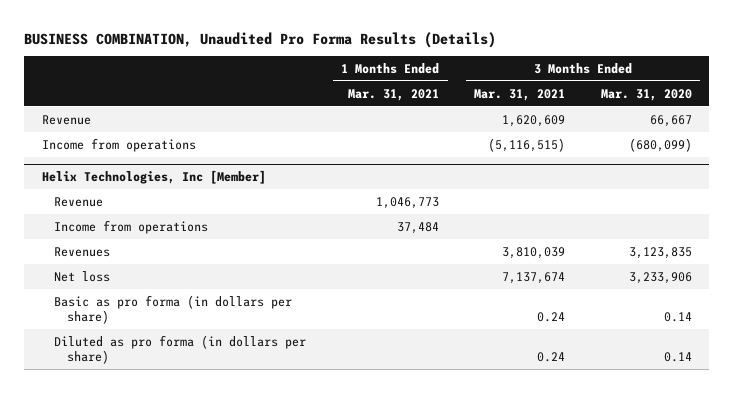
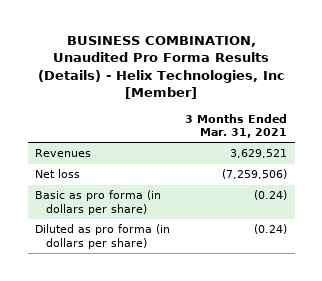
- BUSINESS COMBINATION, Unaudited Pro Forma Results (Details)
+ BUSINESS COMBINATION, Unaudited Pro Forma Results (Details) - Helix Technologies, Inc [Member]
- | 1 Months Ended Mar. 31, 2021 | 3 Months Ended Mar. 31, 2021 | 3 Months Ended Mar. 31, 2020
+ | 3 Months Ended Mar. 31, 2021
- Revenue | | 1,620,609 | 66,667
- Income from operations | | (5,116,515) | (680,099)
- Helix Technologies, Inc [Member]
- Revenue | 1,046,773 | |
- Income from operations | 37,484 | |
- Revenues | | 3,810,039 | 3,123,835
- Net loss | | 7,137,674 | 3,233,906
- Basic as pro forma (in dollars per share) | | 0.24 | 0.14
- Diluted as pro forma (in dollars per share) | | 0.24 | 0.14
+ Revenues | 3,629,521
+ Net loss | (7,259,506)
+ Basic as pro forma (in dollars per share) | (0.24)
+ Diluted as pro forma (in dollars per share) | (0.24)

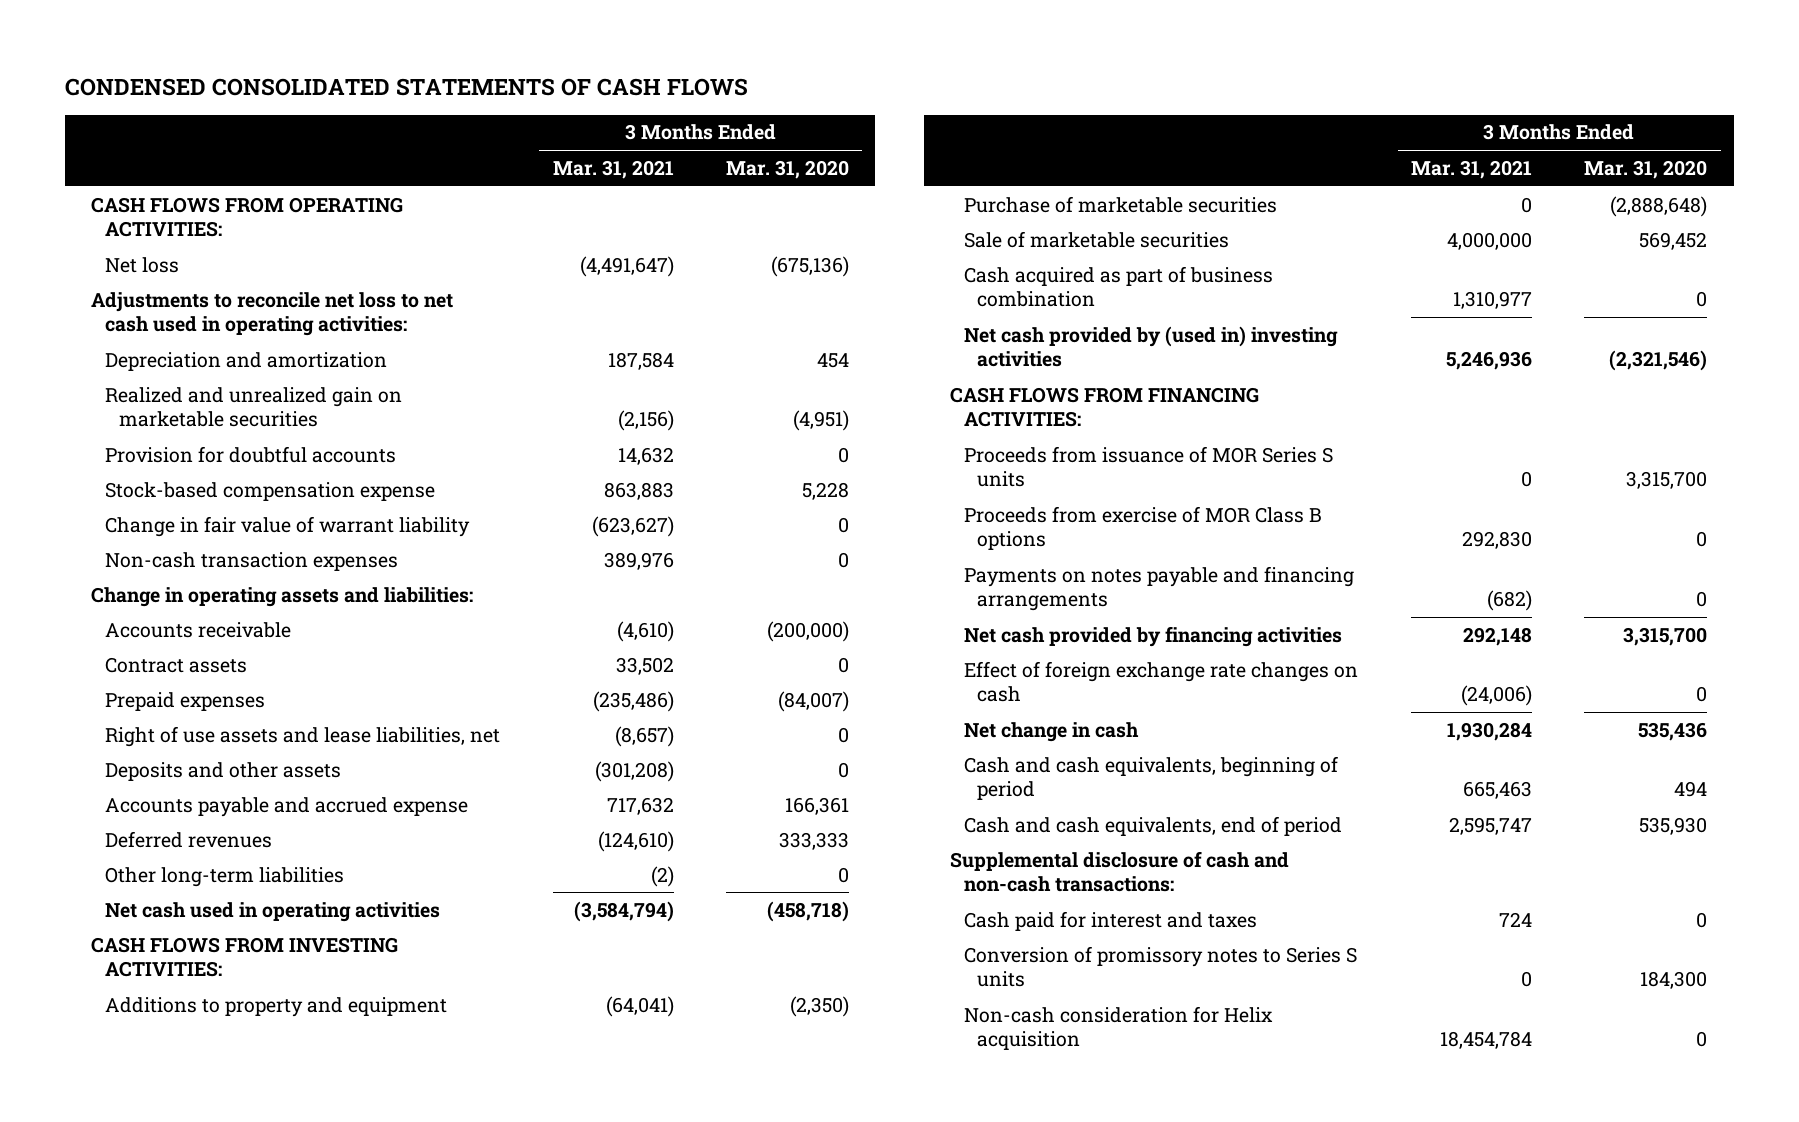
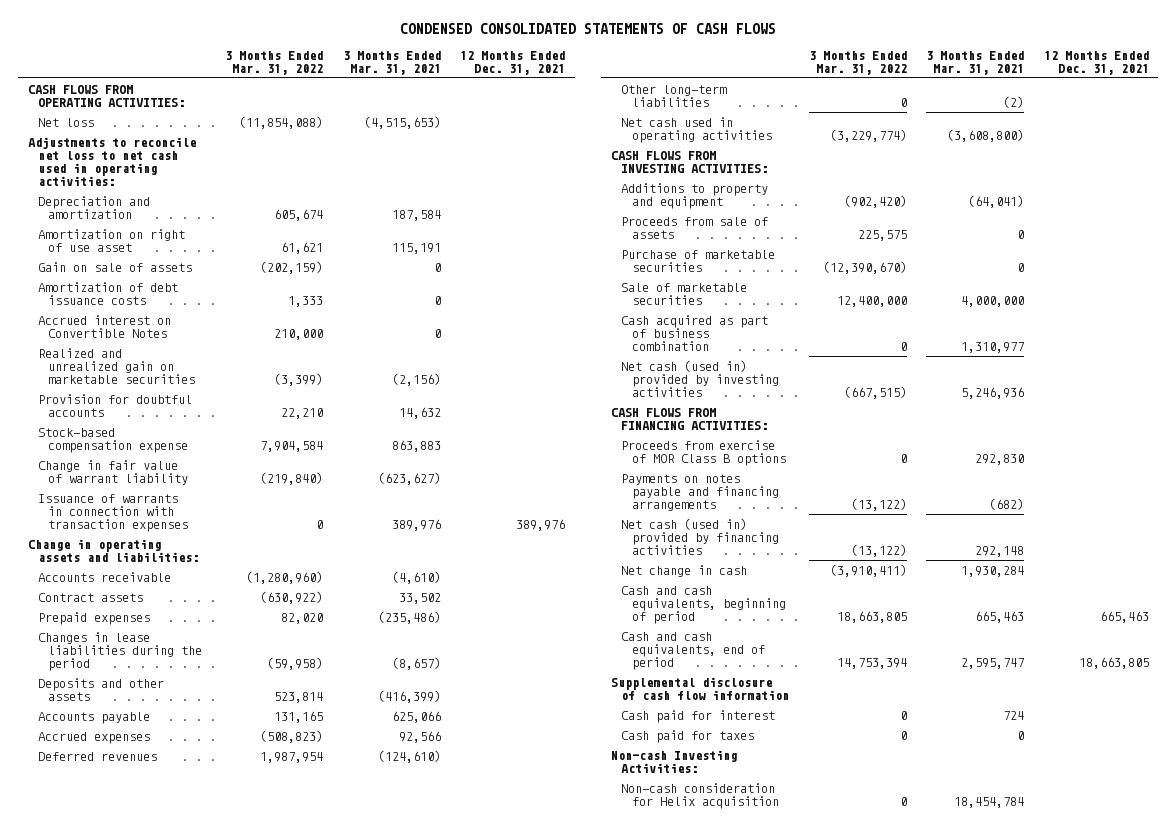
- | 3 Months Ended Mar. 31, 2021 | 3 Months Ended Mar. 31, 2020
+ | 3 Months Ended Mar. 31, 2022 | 3 Months Ended Mar. 31, 2021 | 12 Months Ended Dec. 31, 2021
- Net loss | (4,491,647) | (675,136)
+ Net loss | (11,854,088) | (4,515,653) |
+ Amortization on right of use asset | 61,621 | 115,191 |
+ Gain on sale of assets | (202,159) | 0 |
+ Amortization of debt issuance costs | 1,333 | 0 |
+ Accrued interest on Convertible Notes | 210,000 | 0 |
- Non-cash transaction expenses | 389,976 | 0
+ Issuance of warrants in connection with transaction expenses | 0 | 389,976 | 389,976
- Right of use assets and lease liabilities, net | (8,657) | 0
- Deposits and other assets | (301,208) | 0
- Accounts payable and accrued expense | 717,632 | 166,361
+ Changes in lease liabilities during the period | (59,958) | (8,657) |
+ Deposits and other assets | 523,814 | (416,399) |
+ Accounts payable | 131,165 | 625,066 |
+ Accrued expenses | (508,823) | 92,566 |
- Net cash used in operating activities | (3,584,794) | (458,718)
+ Net cash used in operating activities | (3,229,774) | (3,608,800) |
+ Proceeds from sale of assets | 225,575 | 0 |
- Net cash provided by (used in) investing activities | 5,246,936 | (2,321,546)
+ Net cash (used in) provided by investing activities | (667,515) | 5,246,936 |
- Proceeds from issuance of MOR Series S units | 0 | 3,315,700
- Net cash provided by financing activities | 292,148 | 3,315,700
- Effect of foreign exchange rate changes on cash | (24,006) | 0
+ Net cash (used in) provided by financing activities | (13,122) | 292,148 |
- Supplemental disclosure of cash and non-cash transactions:
- Cash paid for interest and taxes | 724 | 0
- Conversion of promissory notes to Series S units | 0 | 184,300
+ Supplemental disclosure of cash flow information
+ Cash paid for interest | 0 | 724 |
+ Cash paid for taxes | 0 | 0 |
+ Non-cash Investing Activities:

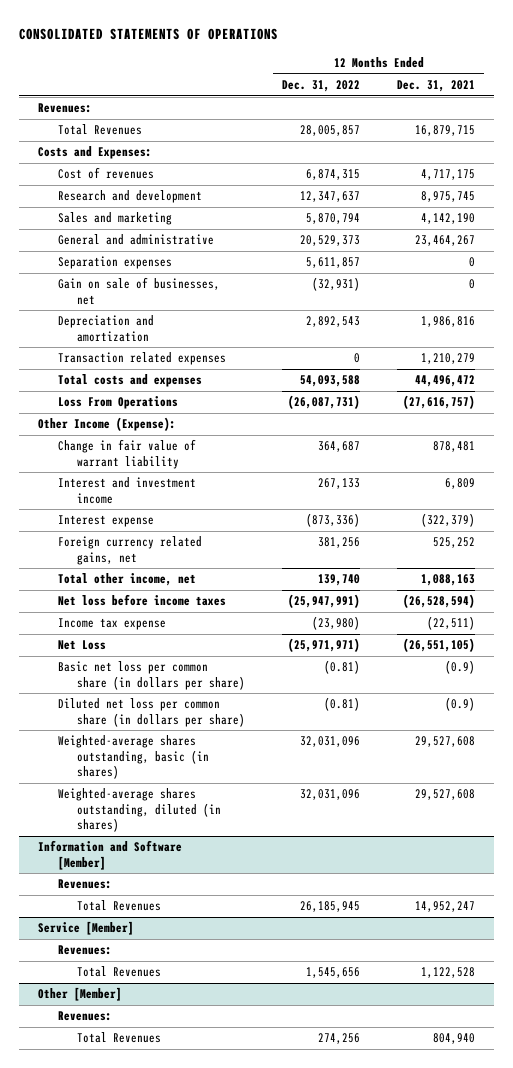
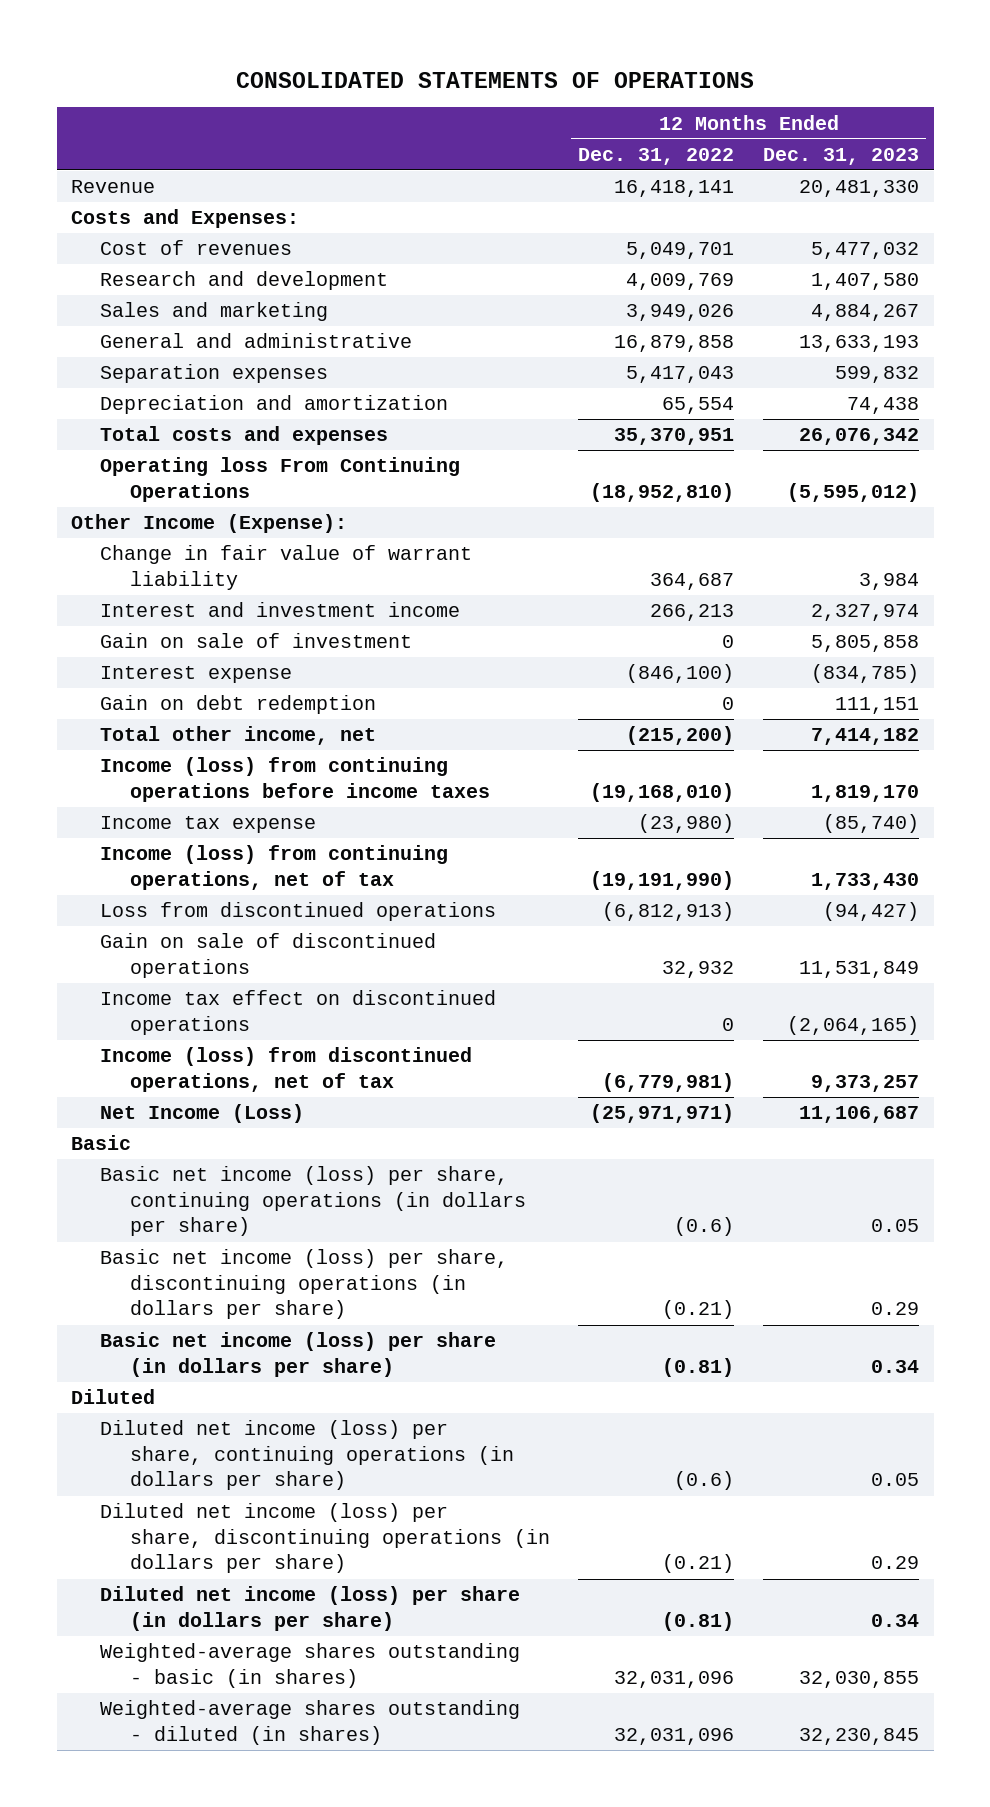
- | 12 Months Ended Dec. 31, 2022 | 12 Months Ended Dec. 31, 2021
+ | 12 Months Ended Dec. 31, 2022 | 12 Months Ended Dec. 31, 2023
- Revenues:
- Total Revenues | 28,005,857 | 16,879,715
+ Revenue | 16,418,141 | 20,481,330
- Cost of revenues | 6,874,315 | 4,717,175
- Research and development | 12,347,637 | 8,975,745
- Sales and marketing | 5,870,794 | 4,142,190
- General and administrative | 20,529,373 | 23,464,267
- Separation expenses | 5,611,857 | 0
- Gain on sale of businesses, net | (32,931) | 0
- Depreciation and amortization | 2,892,543 | 1,986,816
- Transaction related expenses | 0 | 1,210,279
- Total costs and expenses | 54,093,588 | 44,496,472
- Loss From Operations | (26,087,731) | (27,616,757)
+ Cost of revenues | 5,049,701 | 5,477,032
+ Research and development | 4,009,769 | 1,407,580
+ Sales and marketing | 3,949,026 | 4,884,267
+ General and administrative | 16,879,858 | 13,633,193
+ Separation expenses | 5,417,043 | 599,832
+ Depreciation and amortization | 65,554 | 74,438
+ Total costs and expenses | 35,370,951 | 26,076,342
+ Operating loss From Continuing Operations | (18,952,810) | (5,595,012)
- Interest and investment income | 267,133 | 6,809
- Interest expense | (873,336) | (322,379)
- Foreign currency related gains, net | 381,256 | 525,252
- Total other income, net | 139,740 | 1,088,163
- Net loss before income taxes | (25,947,991) | (26,528,594)
+ Interest and investment income | 266,213 | 2,327,974
+ Gain on sale of investment | 0 | 5,805,858
+ Interest expense | (846,100) | (834,785)
+ Gain on debt redemption | 0 | 111,151
+ Total other income, net | (215,200) | 7,414,182
+ Income (loss) from continuing operations before income taxes | (19,168,010) | 1,819,170
- Net Loss | (25,971,971) | (26,551,105)
- Basic net loss per common share (in dollars per share) | (0.81) | (0.9)
- Diluted net loss per common share (in dollars per share) | (0.81) | (0.9)
- Weighted-average shares outstanding, basic (in shares) | 32,031,096 | 29,527,608
- Weighted-average shares outstanding, diluted (in shares) | 32,031,096 | 29,527,608
- Information and Software [Member]
- Revenues:
- Total Revenues | 26,185,945 | 14,952,247
- Service [Member]
- Revenues:
- Total Revenues | 1,545,656 | 1,122,528
- Other [Member]
- Revenues:
- Total Revenues | 274,256 | 804,940
+ Income (loss) from continuing operations, net of tax | (19,191,990) | 1,733,430
+ Loss from discontinued operations | (6,812,913) | (94,427)
+ Gain on sale of discontinued operations | 32,932 | 11,531,849
+ Income tax effect on discontinued operations | 0 | (2,064,165)
+ Income (loss) from discontinued operations, net of tax | (6,779,981) | 9,373,257
+ Net Income (Loss) | (25,971,971) | 11,106,687
+ Basic
+ Basic net income (loss) per share, continuing operations (in dollars per share) | (0.6) | 0.05
+ Basic net income (loss) per share, discontinuing operations (in dollars per share) | (0.21) | 0.29
+ Basic net income (loss) per share (in dollars per share) | (0.81) | 0.34
+ Diluted
+ Diluted net income (loss) per share, continuing operations (in dollars per share) | (0.6) | 0.05
+ Diluted net income (loss) per share, discontinuing operations (in dollars per share) | (0.21) | 0.29
+ Diluted net income (loss) per share (in dollars per share) | (0.81) | 0.34
+ Weighted-average shares outstanding - basic (in shares) | 32,031,096 | 32,030,855
+ Weighted-average shares outstanding - diluted (in shares) | 32,031,096 | 32,230,845

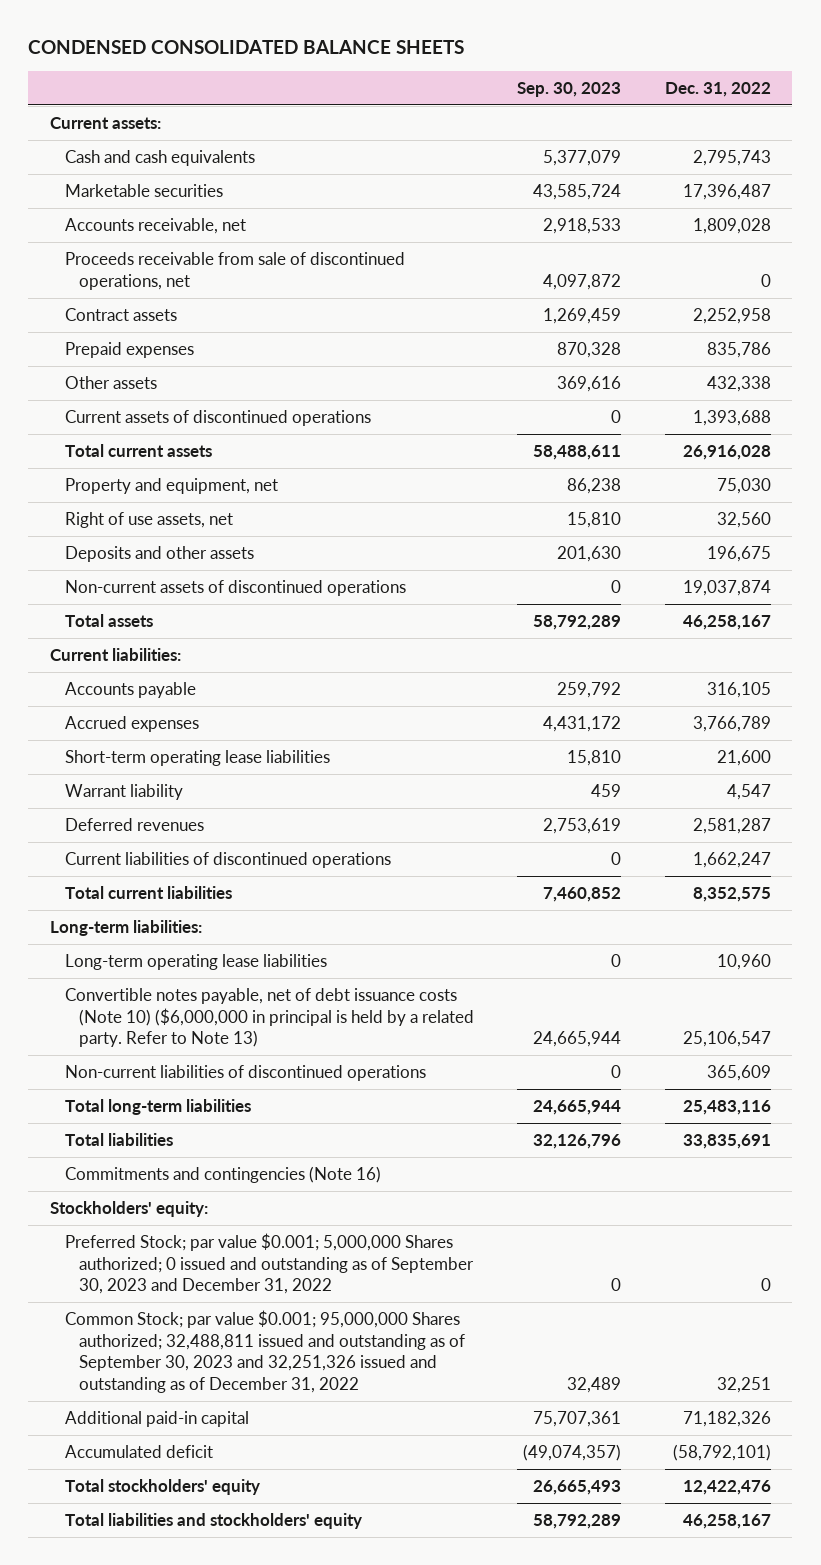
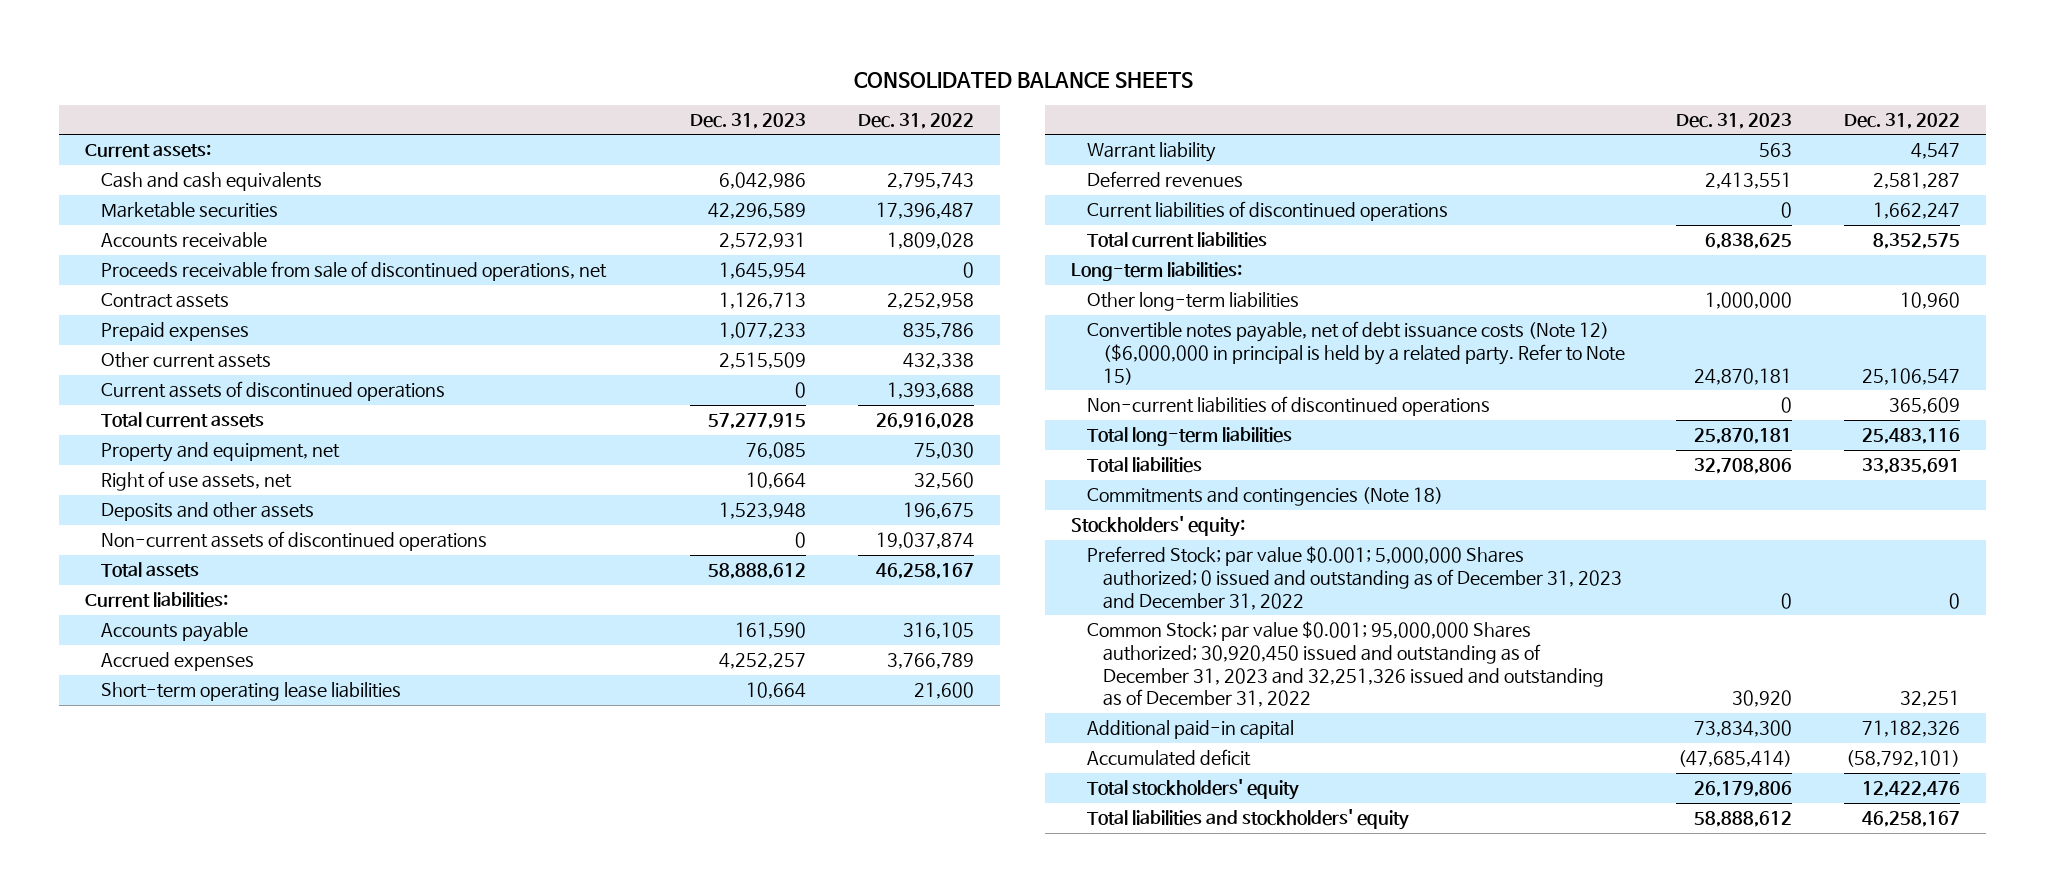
- CONDENSED CONSOLIDATED BALANCE SHEETS
+ CONSOLIDATED BALANCE SHEETS
- | Sep. 30, 2023 | Dec. 31, 2022
+ | Dec. 31, 2023 | Dec. 31, 2022
- Accounts receivable, net | 2,918,533 | 1,809,028
+ Accounts receivable | 2,572,931 | 1,809,028
- Other assets | 369,616 | 432,338
+ Other current assets | 2,515,509 | 432,338
- Long-term operating lease liabilities | 0 | 10,960
- Convertible notes payable, net of debt issuance costs (Note 10) ($6,000,000 in principal is held by a related party. Refer to Note 13) | 24,665,944 | 25,106,547
+ Other long-term liabilities | 1,000,000 | 10,960
+ Convertible notes payable, net of debt issuance costs (Note 12) ($6,000,000 in principal is held by a related party. Refer to Note 15) | 24,870,181 | 25,106,547
- Commitments and contingencies (Note 16)
+ Commitments and contingencies (Note 18)
- Preferred Stock; par value $0.001; 5,000,000 Shares authorized; 0 issued and outstanding as of September 30, 2023 and December 31, 2022 | 0 | 0
- Common Stock; par value $0.001; 95,000,000 Shares authorized; 32,488,811 issued and outstanding as of September 30, 2023 and 32,251,326 issued and outstanding as of December 31, 2022 | 32,489 | 32,251
+ Preferred Stock; par value $0.001; 5,000,000 Shares authorized; 0 issued and outstanding as of December 31, 2023 and December 31, 2022 | 0 | 0
+ Common Stock; par value $0.001; 95,000,000 Shares authorized; 30,920,450 issued and outstanding as of December 31, 2023 and 32,251,326 issued and outstanding as of December 31, 2022 | 30,920 | 32,251

